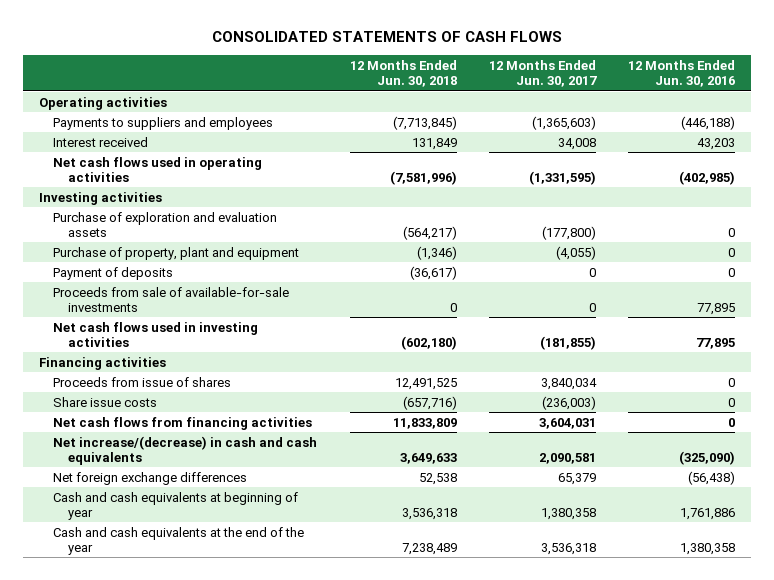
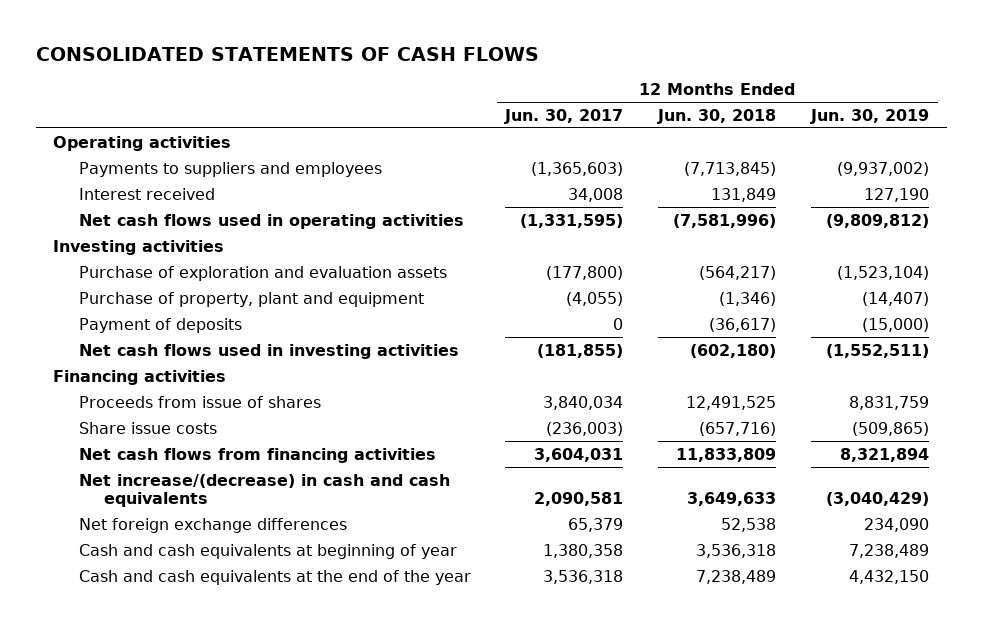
- | 12 Months Ended Jun. 30, 2018 | 12 Months Ended Jun. 30, 2017 | 12 Months Ended Jun. 30, 2016
+ | 12 Months Ended Jun. 30, 2017 | 12 Months Ended Jun. 30, 2018 | 12 Months Ended Jun. 30, 2019
- Proceeds from sale of available-for-sale investments | 0 | 0 | 77,895

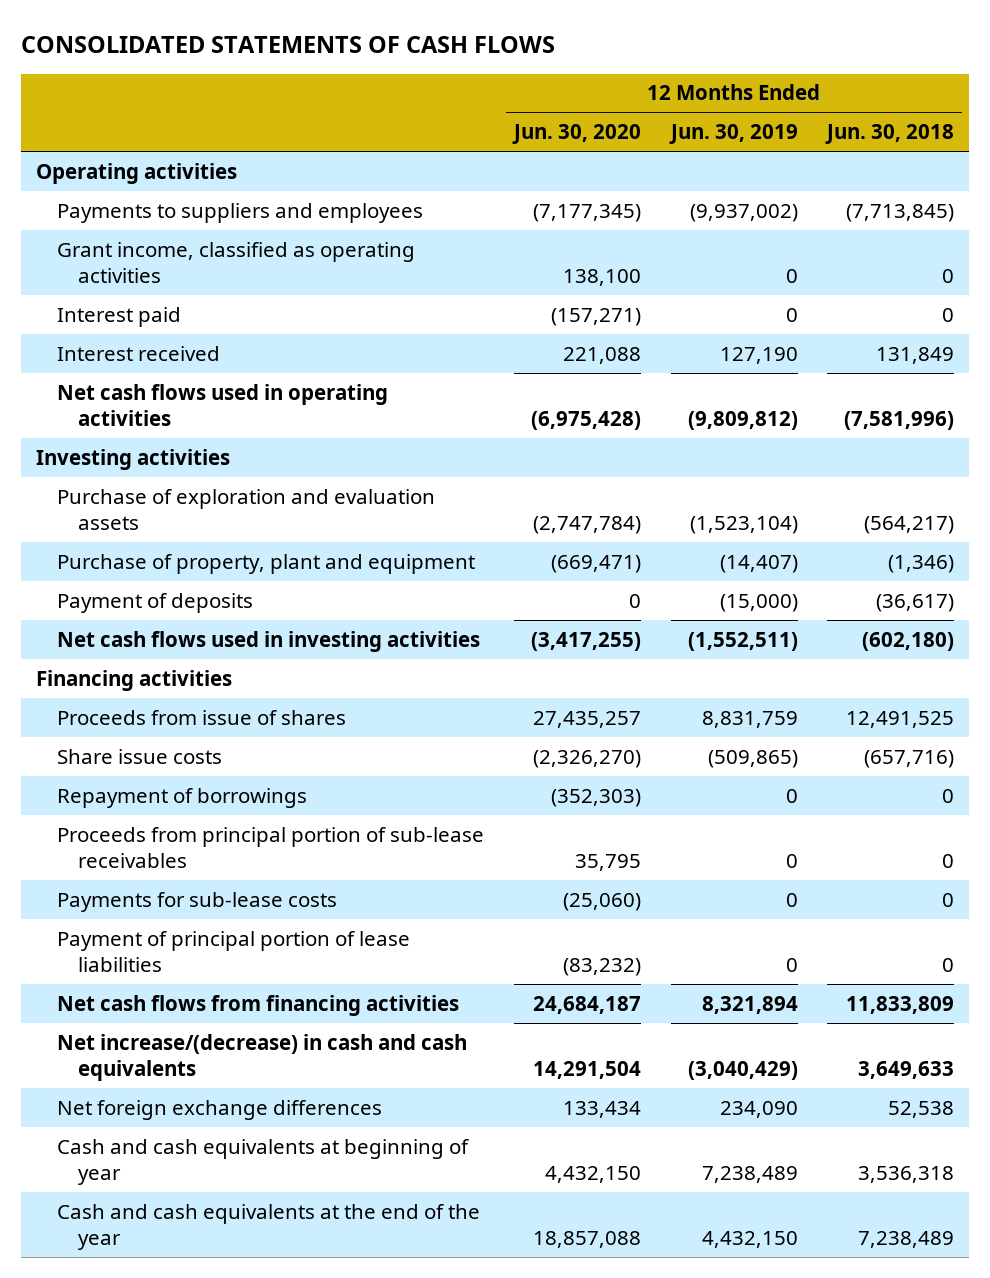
- | 12 Months Ended Jun. 30, 2017 | 12 Months Ended Jun. 30, 2018 | 12 Months Ended Jun. 30, 2019
+ | 12 Months Ended Jun. 30, 2020 | 12 Months Ended Jun. 30, 2019 | 12 Months Ended Jun. 30, 2018
+ Grant income, classified as operating activities | 138,100 | 0 | 0
+ Interest paid | (157,271) | 0 | 0
+ Repayment of borrowings | (352,303) | 0 | 0
+ Proceeds from principal portion of sub-lease receivables | 35,795 | 0 | 0
+ Payments for sub-lease costs | (25,060) | 0 | 0
+ Payment of principal portion of lease liabilities | (83,232) | 0 | 0

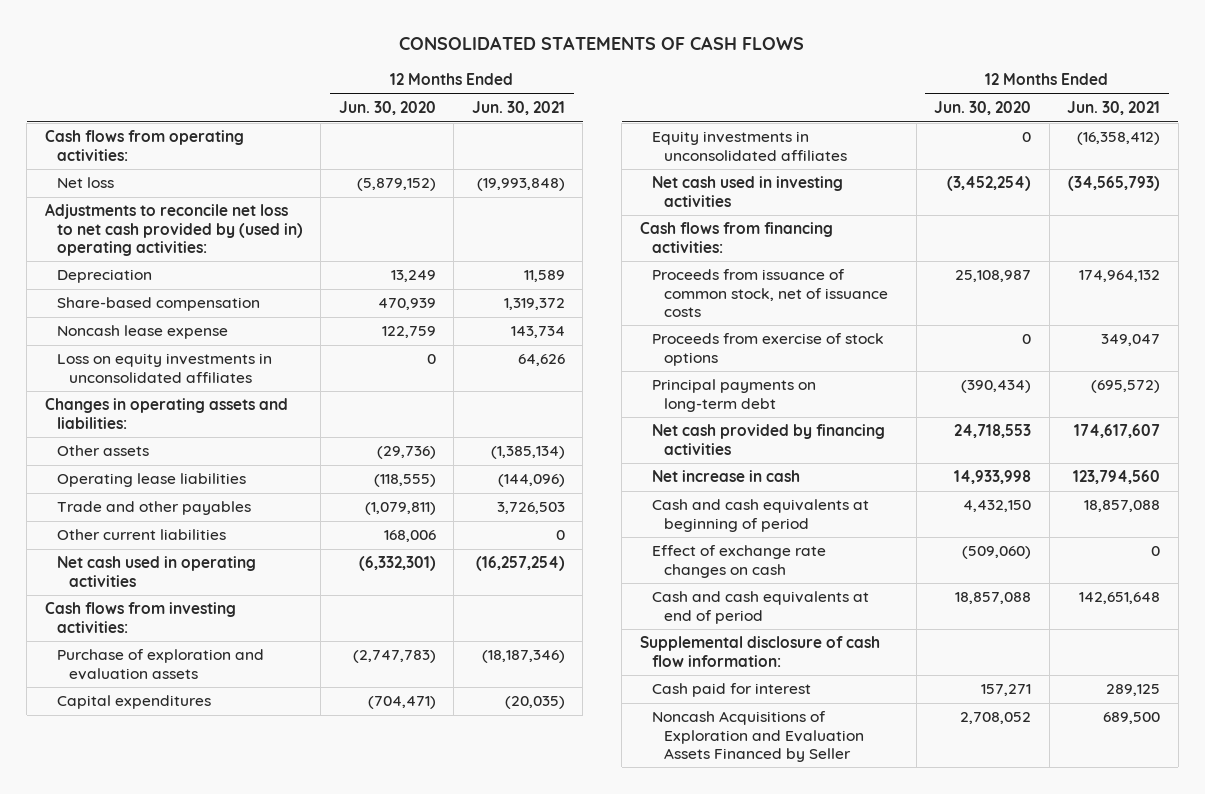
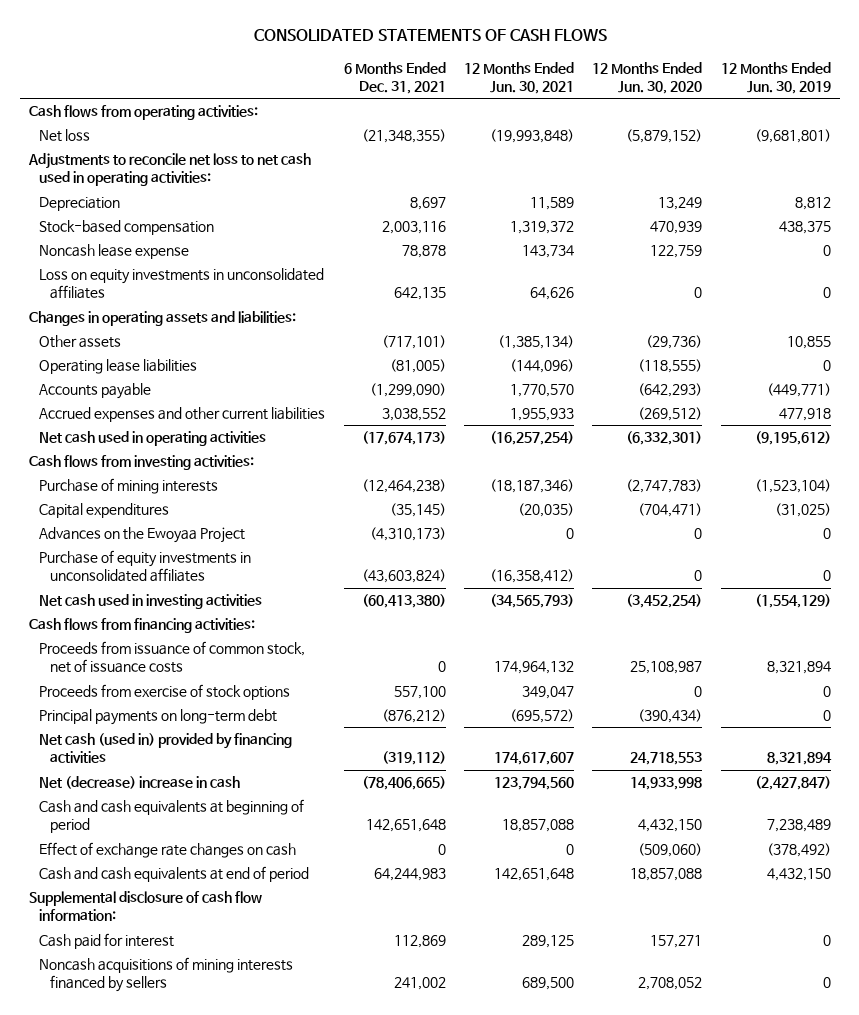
- | 12 Months Ended Jun. 30, 2020 | 12 Months Ended Jun. 30, 2021
+ | 6 Months Ended Dec. 31, 2021 | 12 Months Ended Jun. 30, 2021 | 12 Months Ended Jun. 30, 2020 | 12 Months Ended Jun. 30, 2019
- Adjustments to reconcile net loss to net cash provided by (used in) operating activities:
+ Adjustments to reconcile net loss to net cash used in operating activities:
- Share-based compensation | 470,939 | 1,319,372
+ Stock-based compensation | 2,003,116 | 1,319,372 | 470,939 | 438,375
- Trade and other payables | (1,079,811) | 3,726,503
- Other current liabilities | 168,006 | 0
+ Accounts payable | (1,299,090) | 1,770,570 | (642,293) | (449,771)
+ Accrued expenses and other current liabilities | 3,038,552 | 1,955,933 | (269,512) | 477,918
- Purchase of exploration and evaluation assets | (2,747,783) | (18,187,346)
+ Purchase of mining interests | (12,464,238) | (18,187,346) | (2,747,783) | (1,523,104)
- Equity investments in unconsolidated affiliates | 0 | (16,358,412)
+ Advances on the Ewoyaa Project | (4,310,173) | 0 | 0 | 0
+ Purchase of equity investments in unconsolidated affiliates | (43,603,824) | (16,358,412) | 0 | 0
- Net cash provided by financing activities | 24,718,553 | 174,617,607
- Net increase in cash | 14,933,998 | 123,794,560
+ Net cash (used in) provided by financing activities | (319,112) | 174,617,607 | 24,718,553 | 8,321,894
+ Net (decrease) increase in cash | (78,406,665) | 123,794,560 | 14,933,998 | (2,427,847)
- Noncash Acquisitions of Exploration and Evaluation Assets Financed by Seller | 2,708,052 | 689,500
+ Noncash acquisitions of mining interests financed by sellers | 241,002 | 689,500 | 2,708,052 | 0

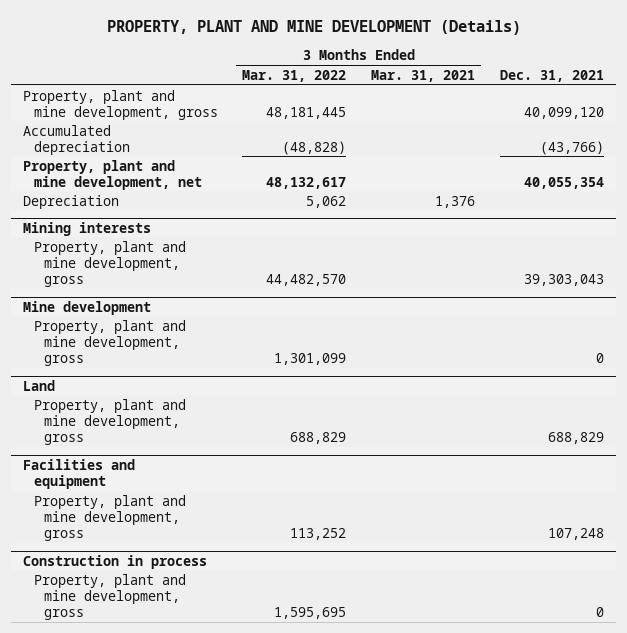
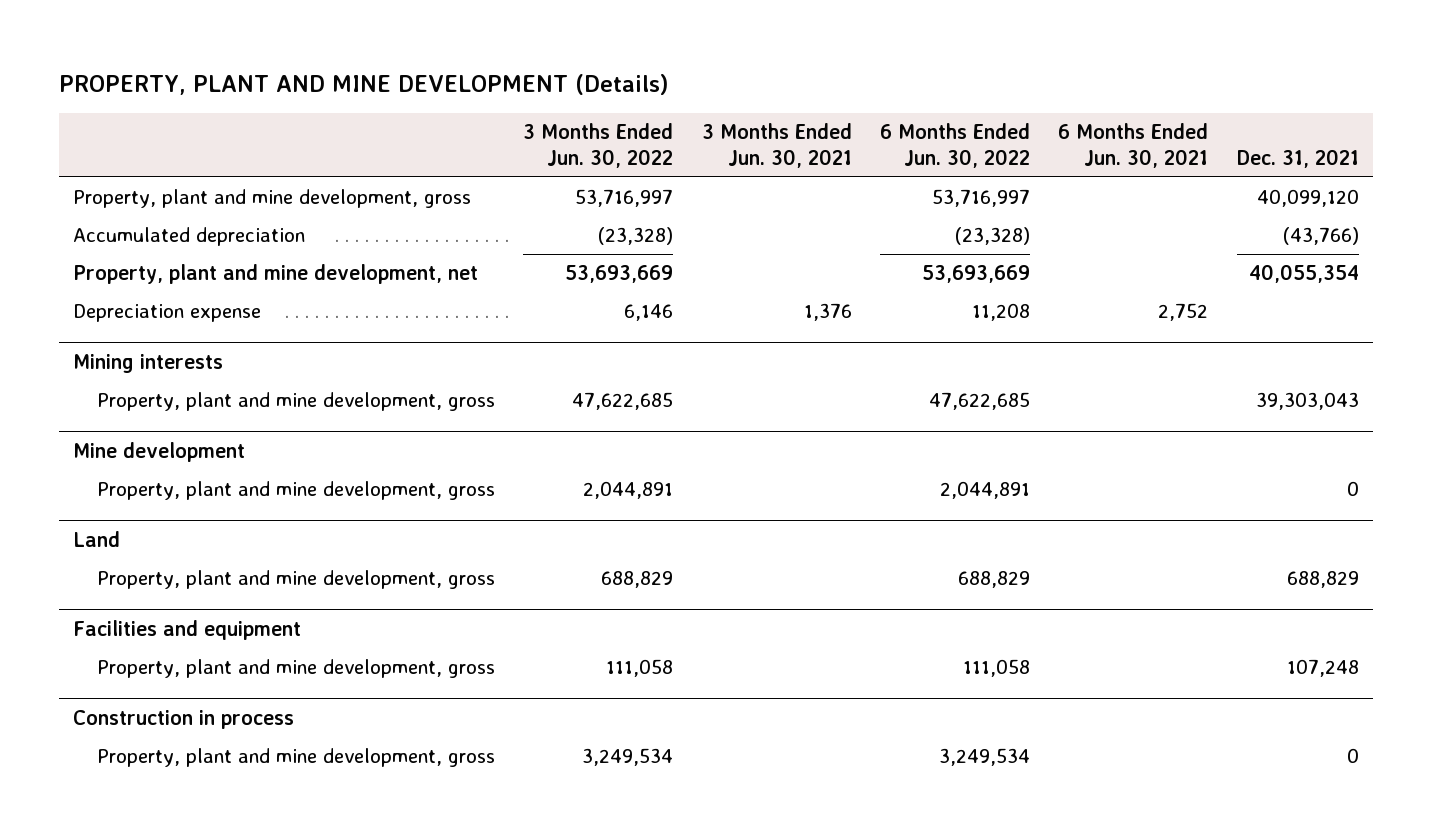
- | 3 Months Ended Mar. 31, 2022 | 3 Months Ended Mar. 31, 2021 | Dec. 31, 2021
+ | 3 Months Ended Jun. 30, 2022 | 3 Months Ended Jun. 30, 2021 | 6 Months Ended Jun. 30, 2022 | 6 Months Ended Jun. 30, 2021 | Dec. 31, 2021
- Depreciation | 5,062 | 1,376 |
+ Depreciation expense | 6,146 | 1,376 | 11,208 | 2,752 |

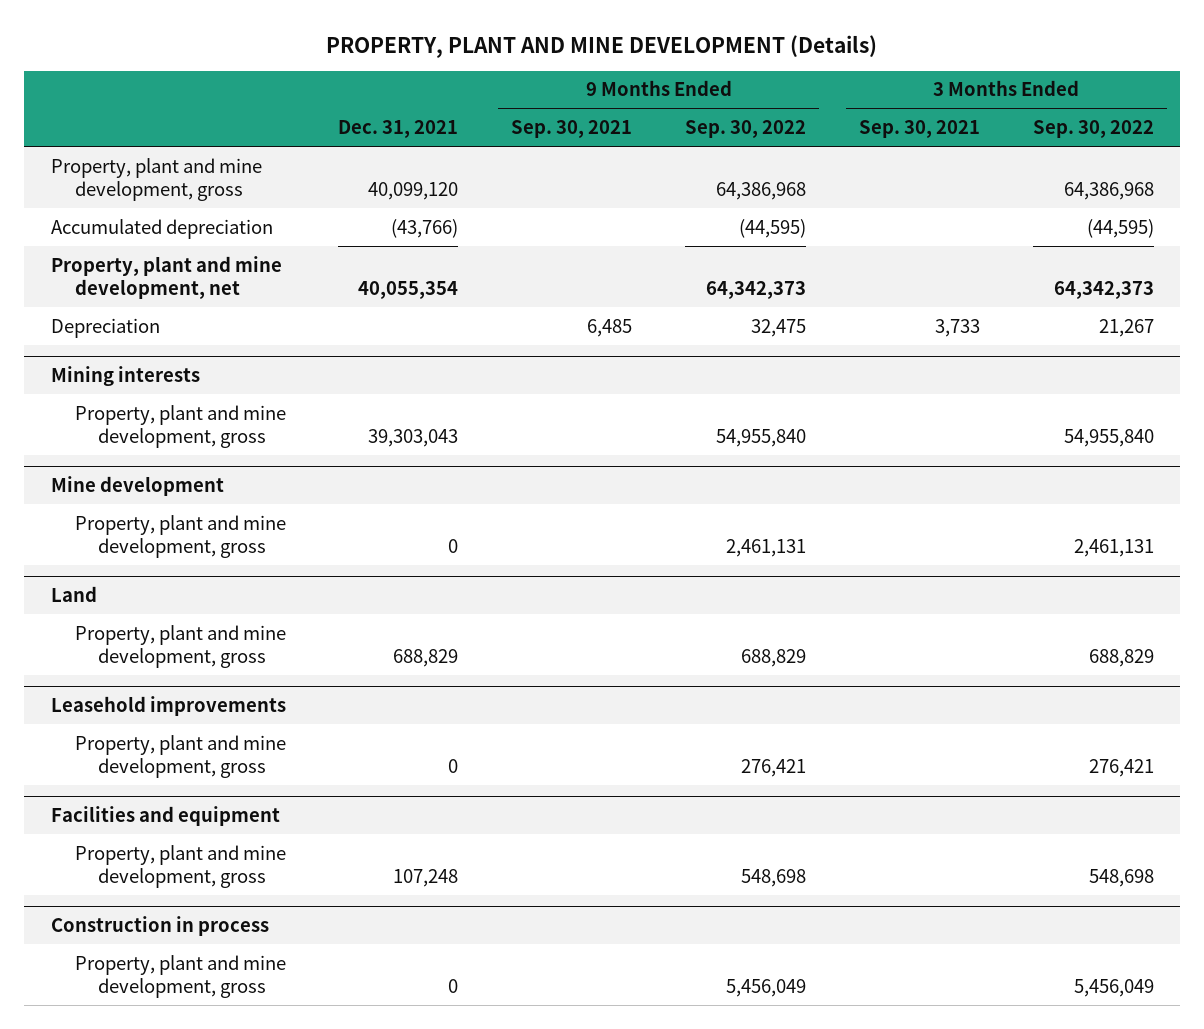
- | 3 Months Ended Jun. 30, 2022 | 3 Months Ended Jun. 30, 2021 | 6 Months Ended Jun. 30, 2022 | 6 Months Ended Jun. 30, 2021 | Dec. 31, 2021
+ | Dec. 31, 2021 | 9 Months Ended Sep. 30, 2021 | 9 Months Ended Sep. 30, 2022 | 3 Months Ended Sep. 30, 2021 | 3 Months Ended Sep. 30, 2022
- Depreciation expense | 6,146 | 1,376 | 11,208 | 2,752 |
+ Depreciation | | 6,485 | 32,475 | 3,733 | 21,267
+ Leasehold improvements
+ Property, plant and mine development, gross | 0 | | 276,421 | | 276,421

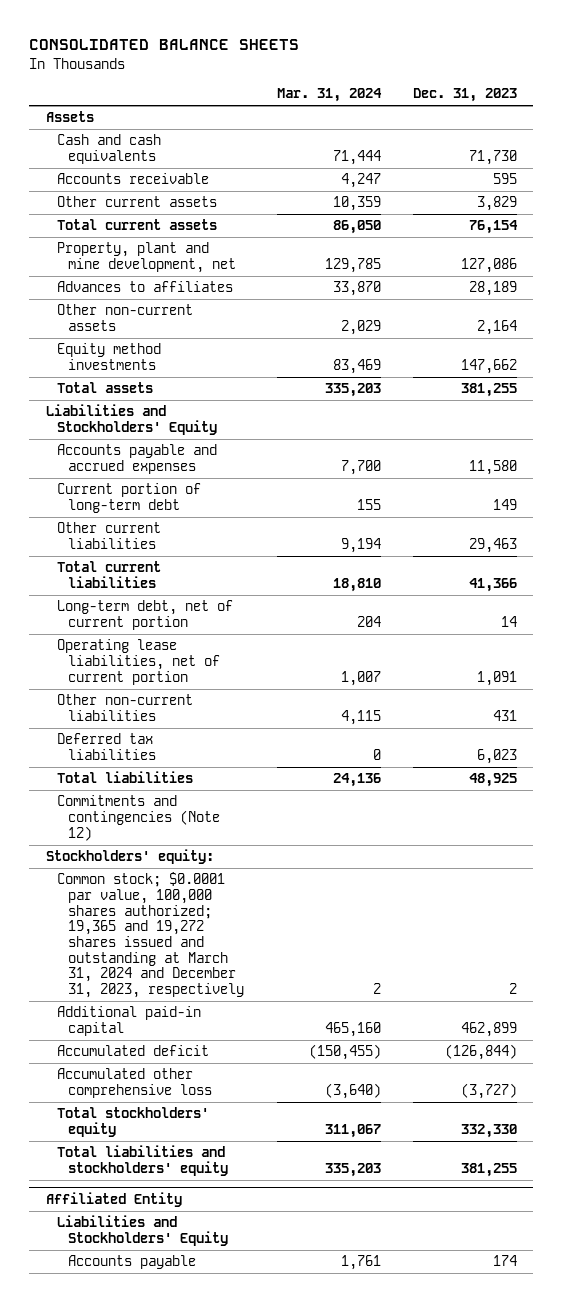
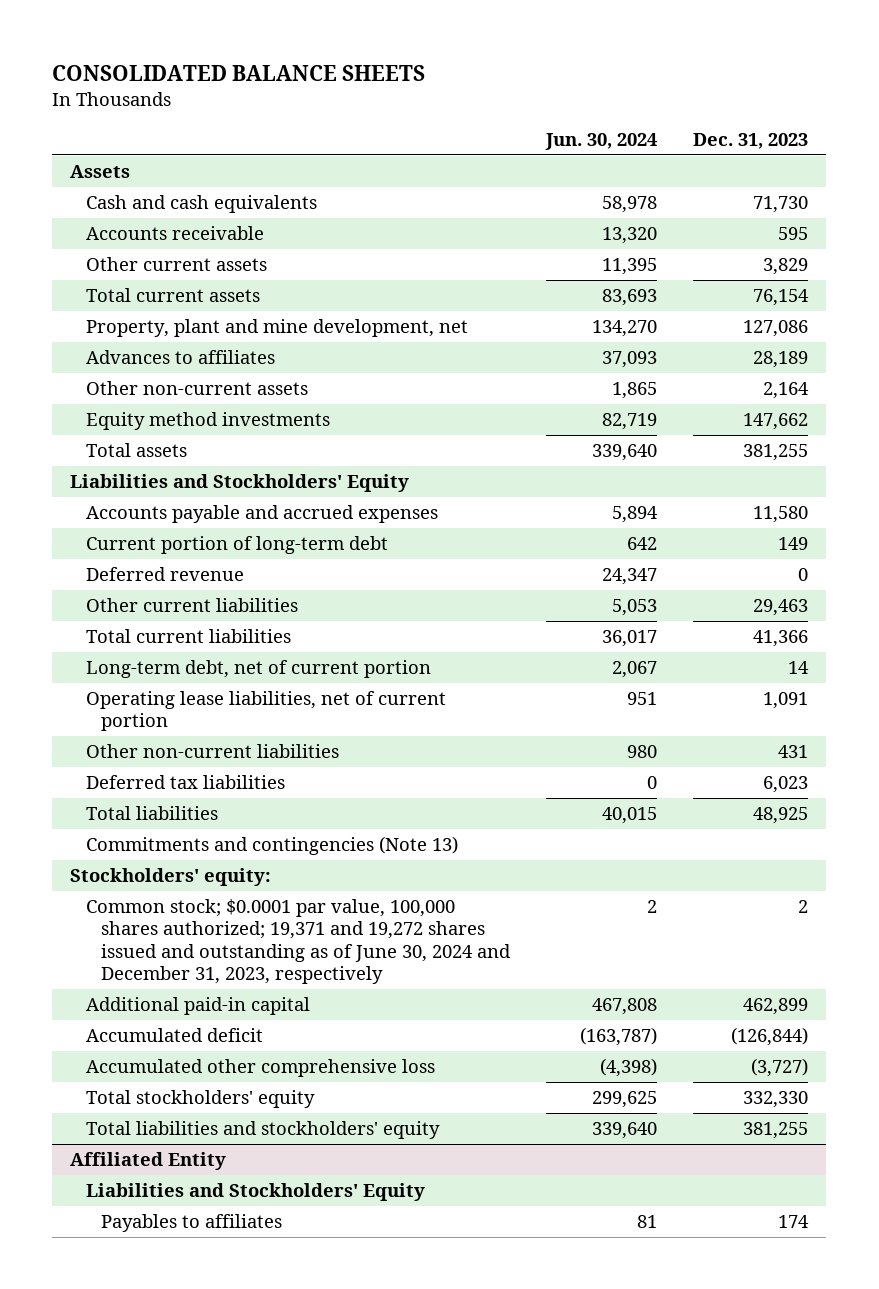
- | Mar. 31, 2024 | Dec. 31, 2023
+ | Jun. 30, 2024 | Dec. 31, 2023
+ Deferred revenue | 24,347 | 0
- Commitments and contingencies (Note 12)
+ Commitments and contingencies (Note 13)
- Common stock; $0.0001 par value, 100,000 shares authorized; 19,365 and 19,272 shares issued and outstanding at March 31, 2024 and December 31, 2023, respectively | 2 | 2
+ Common stock; $0.0001 par value, 100,000 shares authorized; 19,371 and 19,272 shares issued and outstanding as of June 30, 2024 and December 31, 2023, respectively | 2 | 2
@ Affiliated Entity
- Accounts payable | 1,761 | 174
+ Payables to affiliates | 81 | 174

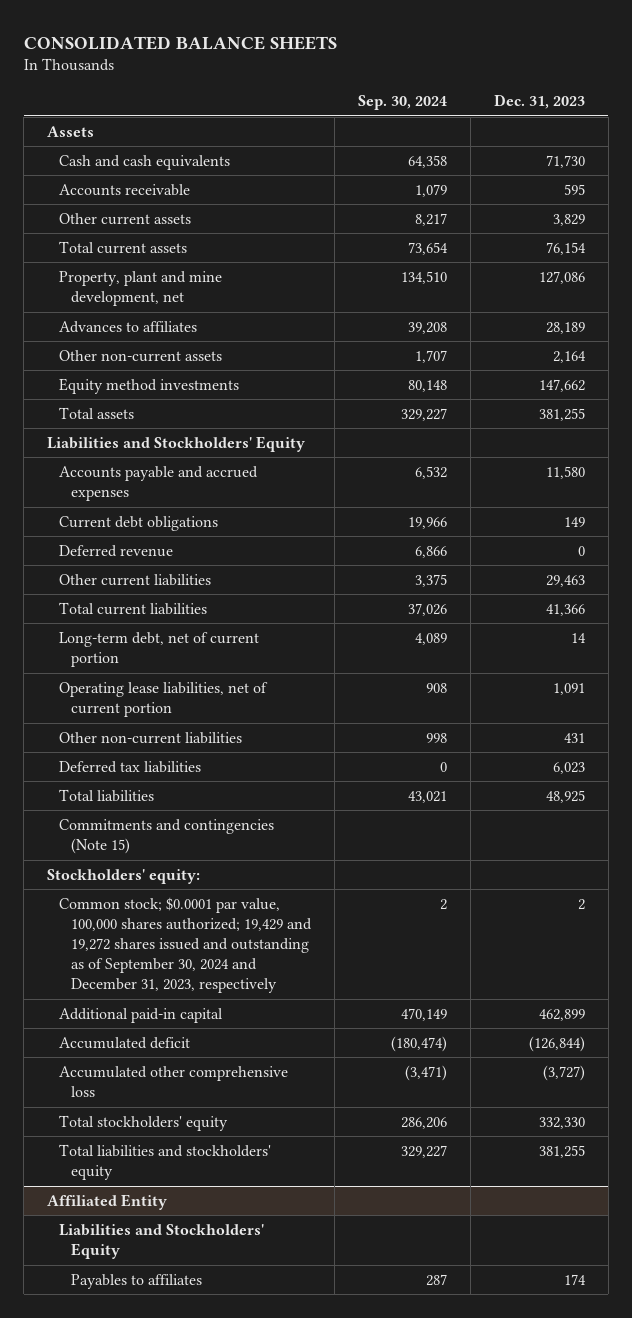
- | Jun. 30, 2024 | Dec. 31, 2023
+ | Sep. 30, 2024 | Dec. 31, 2023
- Current portion of long-term debt | 642 | 149
+ Current debt obligations | 19,966 | 149
- Commitments and contingencies (Note 13)
+ Commitments and contingencies (Note 15)
- Common stock; $0.0001 par value, 100,000 shares authorized; 19,371 and 19,272 shares issued and outstanding as of June 30, 2024 and December 31, 2023, respectively | 2 | 2
+ Common stock; $0.0001 par value, 100,000 shares authorized; 19,429 and 19,272 shares issued and outstanding as of September 30, 2024 and December 31, 2023, respectively | 2 | 2

